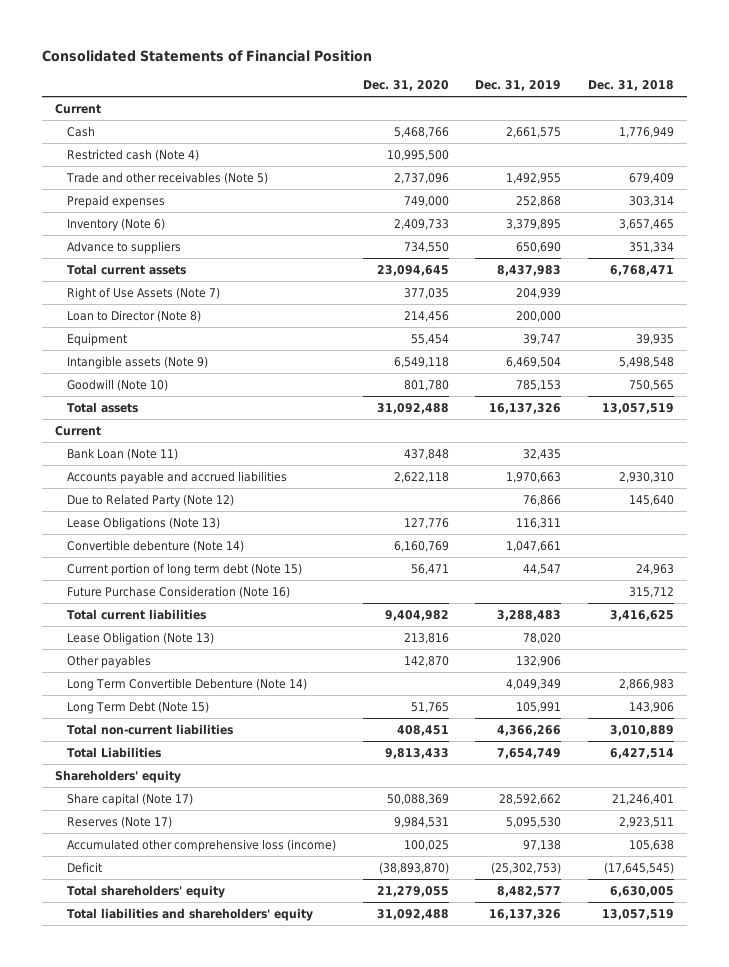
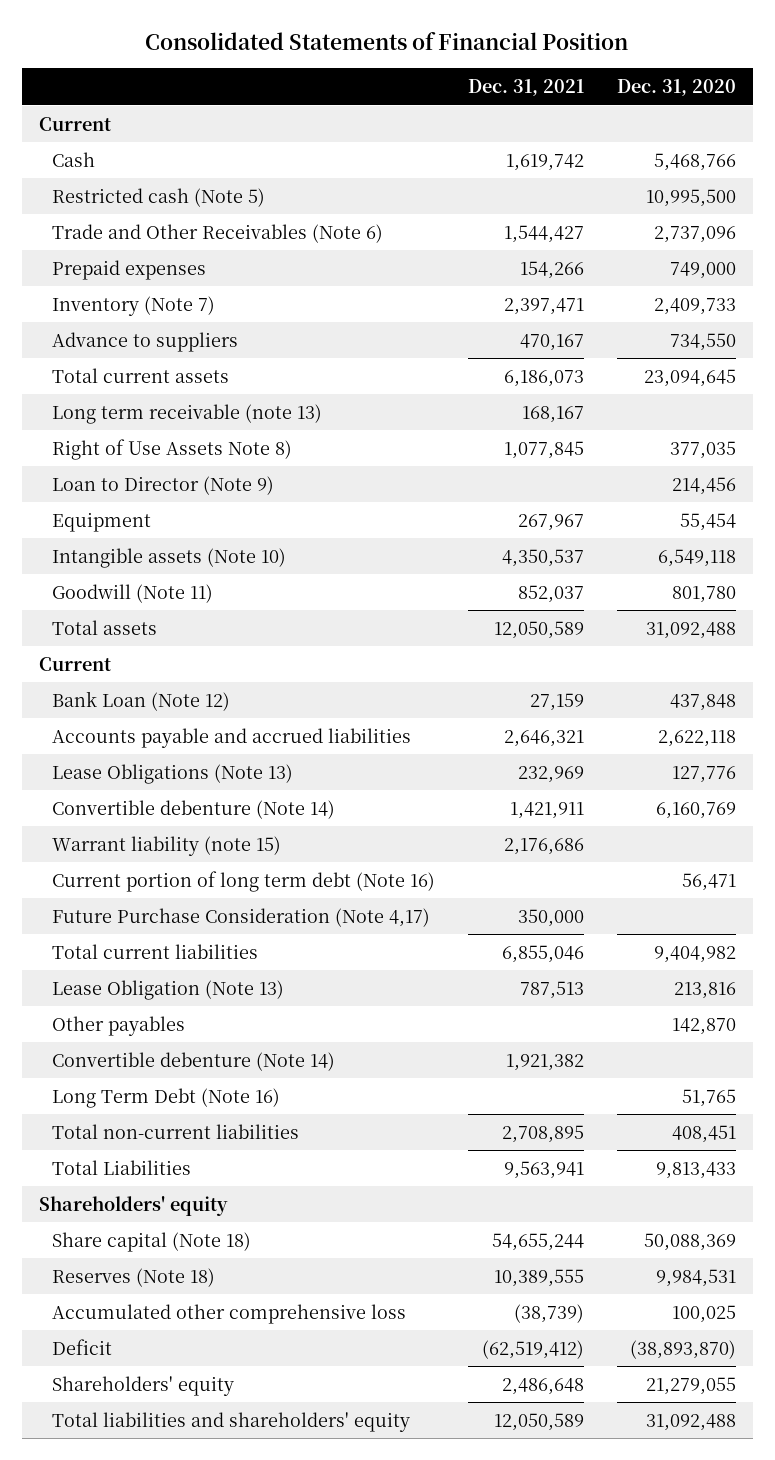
- | Dec. 31, 2020 | Dec. 31, 2019 | Dec. 31, 2018
+ | Dec. 31, 2021 | Dec. 31, 2020
- Restricted cash (Note 4) | 10,995,500 | |
- Trade and other receivables (Note 5) | 2,737,096 | 1,492,955 | 679,409
+ Restricted cash (Note 5) | | 10,995,500
+ Trade and Other Receivables (Note 6) | 1,544,427 | 2,737,096
- Inventory (Note 6) | 2,409,733 | 3,379,895 | 3,657,465
+ Inventory (Note 7) | 2,397,471 | 2,409,733
- Right of Use Assets (Note 7) | 377,035 | 204,939 |
- Loan to Director (Note 8) | 214,456 | 200,000 |
+ Long term receivable (note 13) | 168,167 |
+ Right of Use Assets Note 8) | 1,077,845 | 377,035
+ Loan to Director (Note 9) | | 214,456
- Intangible assets (Note 9) | 6,549,118 | 6,469,504 | 5,498,548
- Goodwill (Note 10) | 801,780 | 785,153 | 750,565
+ Intangible assets (Note 10) | 4,350,537 | 6,549,118
+ Goodwill (Note 11) | 852,037 | 801,780
- Bank Loan (Note 11) | 437,848 | 32,435 |
+ Bank Loan (Note 12) | 27,159 | 437,848
- Due to Related Party (Note 12) | | 76,866 | 145,640
- Current portion of long term debt (Note 15) | 56,471 | 44,547 | 24,963
- Future Purchase Consideration (Note 16) | | | 315,712
+ Warrant liability (note 15) | 2,176,686 |
+ Current portion of long term debt (Note 16) | | 56,471
+ Future Purchase Consideration (Note 4,17) | 350,000 |
- Long Term Convertible Debenture (Note 14) | | 4,049,349 | 2,866,983
- Long Term Debt (Note 15) | 51,765 | 105,991 | 143,906
+ Convertible debenture (Note 14) | 1,921,382 |
+ Long Term Debt (Note 16) | | 51,765
- Share capital (Note 17) | 50,088,369 | 28,592,662 | 21,246,401
- Reserves (Note 17) | 9,984,531 | 5,095,530 | 2,923,511
- Accumulated other comprehensive loss (income) | 100,025 | 97,138 | 105,638
+ Share capital (Note 18) | 54,655,244 | 50,088,369
+ Reserves (Note 18) | 10,389,555 | 9,984,531
+ Accumulated other comprehensive loss | (38,739) | 100,025
- Total shareholders' equity | 21,279,055 | 8,482,577 | 6,630,005
+ Shareholders' equity | 2,486,648 | 21,279,055

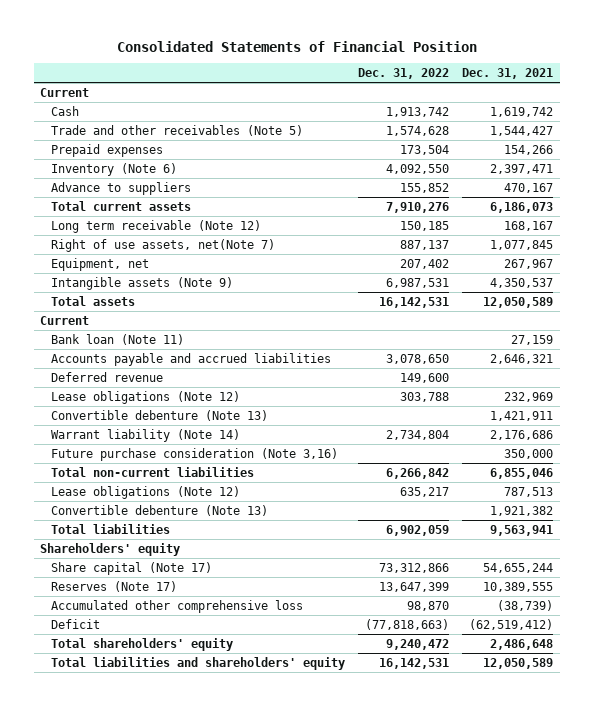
- | Dec. 31, 2021 | Dec. 31, 2020
+ | Dec. 31, 2022 | Dec. 31, 2021
- Restricted cash (Note 5) | | 10,995,500
- Trade and Other Receivables (Note 6) | 1,544,427 | 2,737,096
+ Trade and other receivables (Note 5) | 1,574,628 | 1,544,427
- Inventory (Note 7) | 2,397,471 | 2,409,733
+ Inventory (Note 6) | 4,092,550 | 2,397,471
- Long term receivable (note 13) | 168,167 |
- Right of Use Assets Note 8) | 1,077,845 | 377,035
- Loan to Director (Note 9) | | 214,456
- Equipment | 267,967 | 55,454
- Intangible assets (Note 10) | 4,350,537 | 6,549,118
- Goodwill (Note 11) | 852,037 | 801,780
+ Long term receivable (Note 12) | 150,185 | 168,167
+ Right of use assets, net(Note 7) | 887,137 | 1,077,845
+ Equipment, net | 207,402 | 267,967
+ Intangible assets (Note 9) | 6,987,531 | 4,350,537
- Bank Loan (Note 12) | 27,159 | 437,848
+ Bank loan (Note 11) | | 27,159
- Lease Obligations (Note 13) | 232,969 | 127,776
- Convertible debenture (Note 14) | 1,421,911 | 6,160,769
- Warrant liability (note 15) | 2,176,686 |
- Current portion of long term debt (Note 16) | | 56,471
- Future Purchase Consideration (Note 4,17) | 350,000 |
- Total current liabilities | 6,855,046 | 9,404,982
- Lease Obligation (Note 13) | 787,513 | 213,816
- Other payables | | 142,870
- Convertible debenture (Note 14) | 1,921,382 |
- Long Term Debt (Note 16) | | 51,765
- Total non-current liabilities | 2,708,895 | 408,451
- Total Liabilities | 9,563,941 | 9,813,433
+ Deferred revenue | 149,600 |
+ Lease obligations (Note 12) | 303,788 | 232,969
+ Convertible debenture (Note 13) | | 1,421,911
+ Warrant liability (Note 14) | 2,734,804 | 2,176,686
+ Future purchase consideration (Note 3,16) | | 350,000
+ Total non-current liabilities | 6,266,842 | 6,855,046
+ Lease obligations (Note 12) | 635,217 | 787,513
+ Convertible debenture (Note 13) | | 1,921,382
+ Total liabilities | 6,902,059 | 9,563,941
- Share capital (Note 18) | 54,655,244 | 50,088,369
- Reserves (Note 18) | 10,389,555 | 9,984,531
+ Share capital (Note 17) | 73,312,866 | 54,655,244
+ Reserves (Note 17) | 13,647,399 | 10,389,555
- Shareholders' equity | 2,486,648 | 21,279,055
+ Total shareholders' equity | 9,240,472 | 2,486,648

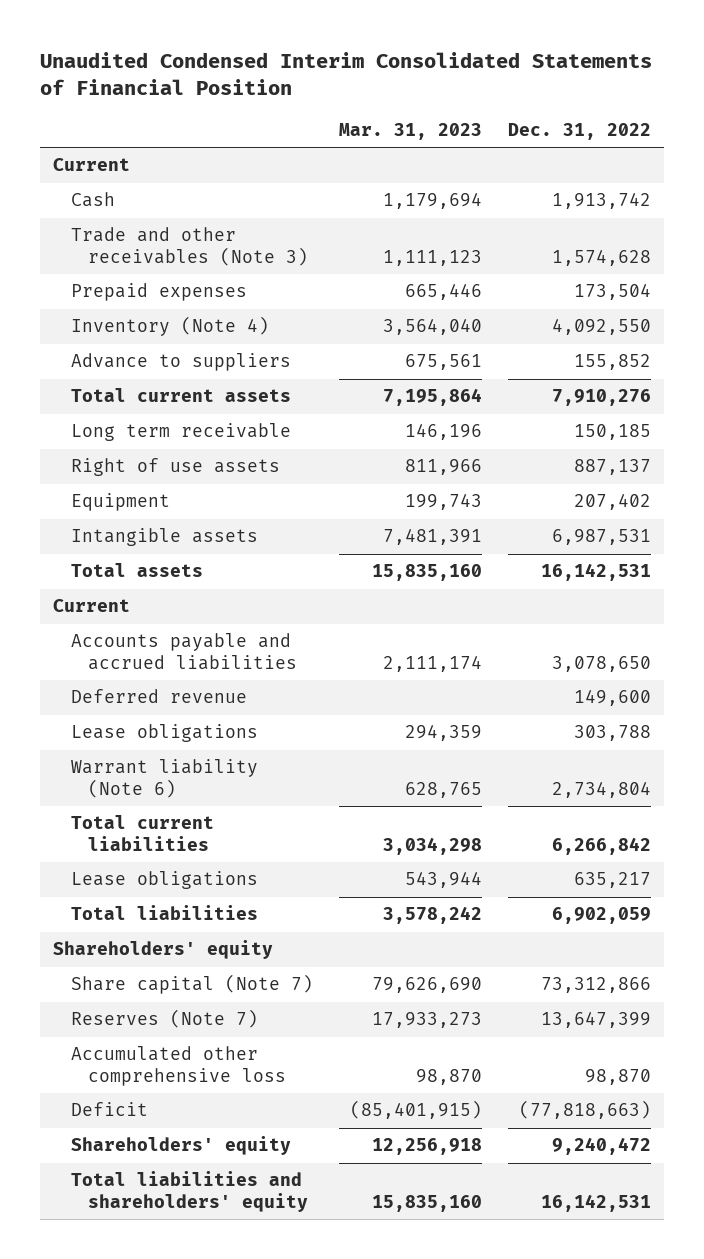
- Consolidated Statements of Financial Position
+ Unaudited Condensed Interim Consolidated Statements of Financial Position
- | Dec. 31, 2022 | Dec. 31, 2021
+ | Mar. 31, 2023 | Dec. 31, 2022
- Trade and other receivables (Note 5) | 1,574,628 | 1,544,427
+ Trade and other receivables (Note 3) | 1,111,123 | 1,574,628
- Inventory (Note 6) | 4,092,550 | 2,397,471
+ Inventory (Note 4) | 3,564,040 | 4,092,550
- Long term receivable (Note 12) | 150,185 | 168,167
- Right of use assets, net(Note 7) | 887,137 | 1,077,845
- Equipment, net | 207,402 | 267,967
- Intangible assets (Note 9) | 6,987,531 | 4,350,537
+ Long term receivable | 146,196 | 150,185
+ Right of use assets | 811,966 | 887,137
+ Equipment | 199,743 | 207,402
+ Intangible assets | 7,481,391 | 6,987,531
- Bank loan (Note 11) | | 27,159
- Lease obligations (Note 12) | 303,788 | 232,969
- Convertible debenture (Note 13) | | 1,421,911
- Warrant liability (Note 14) | 2,734,804 | 2,176,686
- Future purchase consideration (Note 3,16) | | 350,000
- Total non-current liabilities | 6,266,842 | 6,855,046
- Lease obligations (Note 12) | 635,217 | 787,513
- Convertible debenture (Note 13) | | 1,921,382
+ Lease obligations | 294,359 | 303,788
+ Warrant liability (Note 6) | 628,765 | 2,734,804
+ Total current liabilities | 3,034,298 | 6,266,842
+ Lease obligations | 543,944 | 635,217
- Share capital (Note 17) | 73,312,866 | 54,655,244
- Reserves (Note 17) | 13,647,399 | 10,389,555
+ Share capital (Note 7) | 79,626,690 | 73,312,866
+ Reserves (Note 7) | 17,933,273 | 13,647,399
- Total shareholders' equity | 9,240,472 | 2,486,648
+ Shareholders' equity | 12,256,918 | 9,240,472

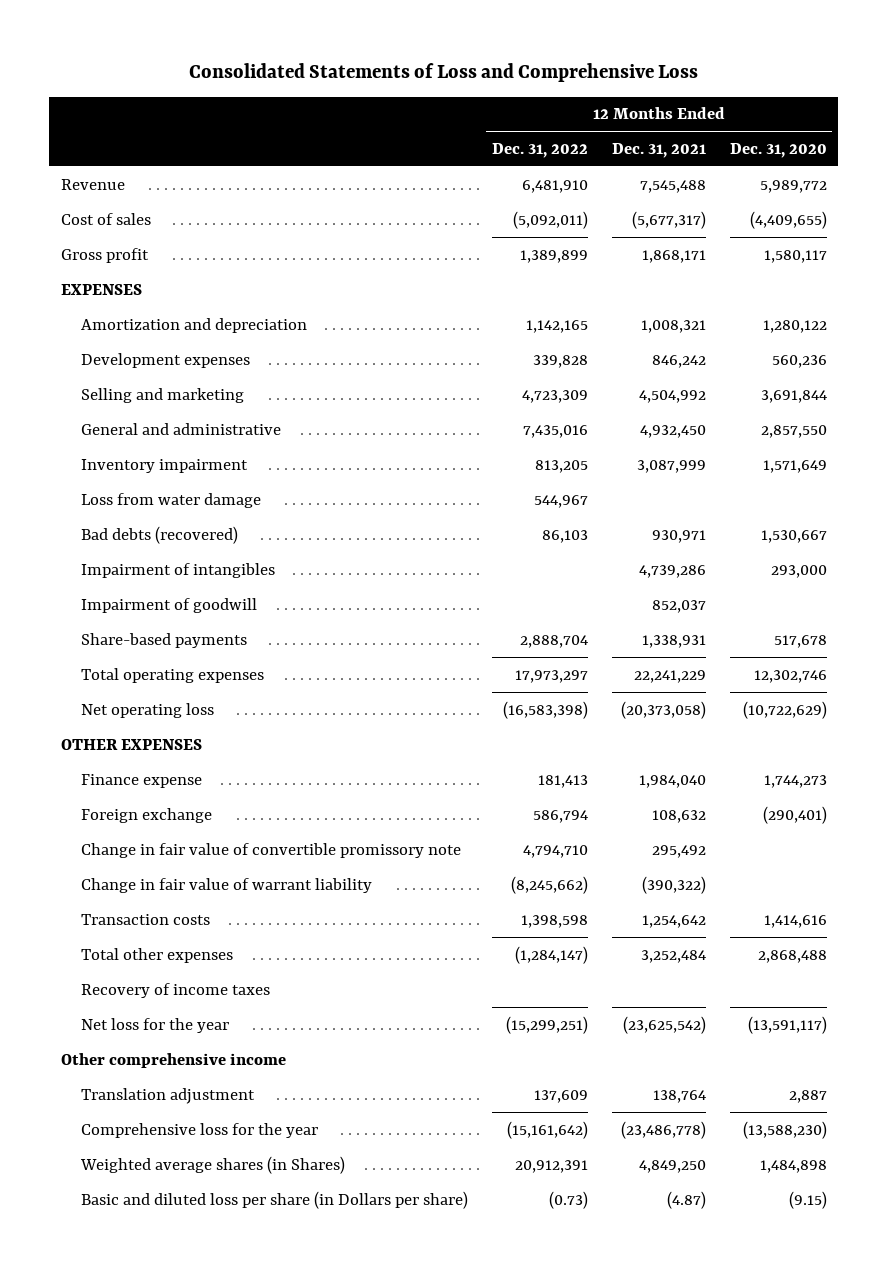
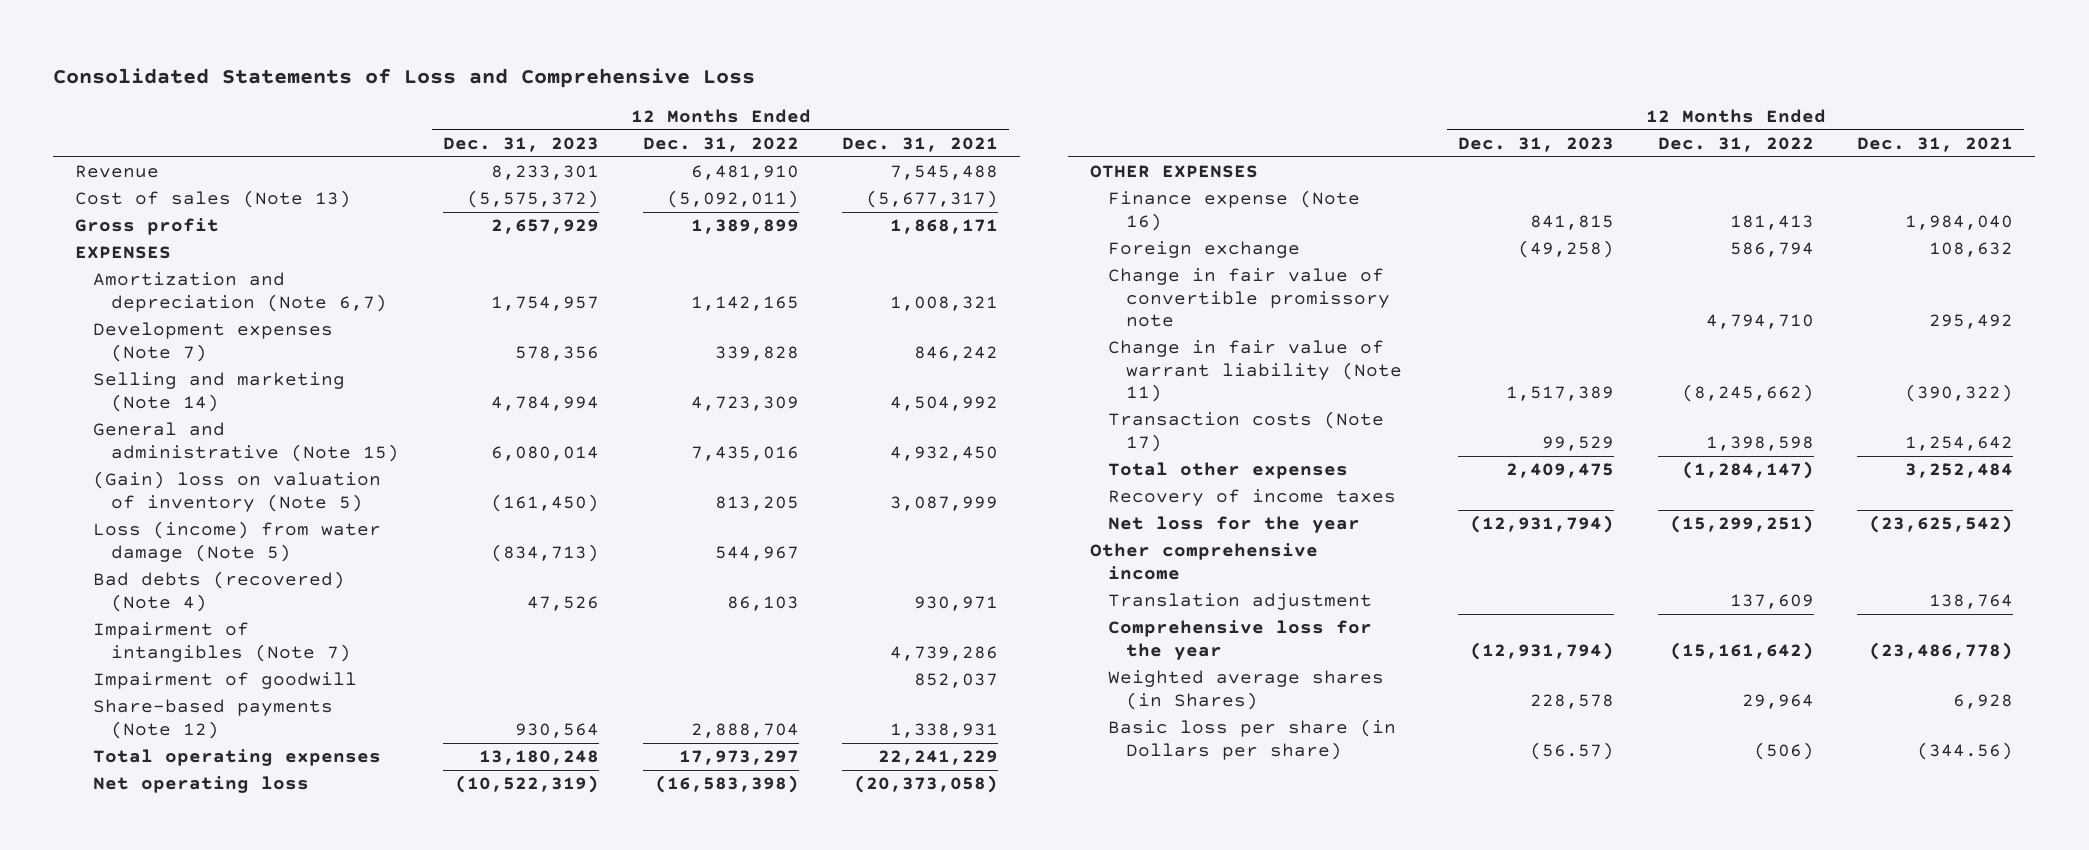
- | 12 Months Ended Dec. 31, 2022 | 12 Months Ended Dec. 31, 2021 | 12 Months Ended Dec. 31, 2020
+ | 12 Months Ended Dec. 31, 2023 | 12 Months Ended Dec. 31, 2022 | 12 Months Ended Dec. 31, 2021
- Cost of sales | (5,092,011) | (5,677,317) | (4,409,655)
+ Cost of sales (Note 13) | (5,575,372) | (5,092,011) | (5,677,317)
- Amortization and depreciation | 1,142,165 | 1,008,321 | 1,280,122
- Development expenses | 339,828 | 846,242 | 560,236
- Selling and marketing | 4,723,309 | 4,504,992 | 3,691,844
- General and administrative | 7,435,016 | 4,932,450 | 2,857,550
- Inventory impairment | 813,205 | 3,087,999 | 1,571,649
- Loss from water damage | 544,967 | |
- Bad debts (recovered) | 86,103 | 930,971 | 1,530,667
- Impairment of intangibles | | 4,739,286 | 293,000
+ Amortization and depreciation (Note 6,7) | 1,754,957 | 1,142,165 | 1,008,321
+ Development expenses (Note 7) | 578,356 | 339,828 | 846,242
+ Selling and marketing (Note 14) | 4,784,994 | 4,723,309 | 4,504,992
+ General and administrative (Note 15) | 6,080,014 | 7,435,016 | 4,932,450
+ (Gain) loss on valuation of inventory (Note 5) | (161,450) | 813,205 | 3,087,999
+ Loss (income) from water damage (Note 5) | (834,713) | 544,967 |
+ Bad debts (recovered) (Note 4) | 47,526 | 86,103 | 930,971
+ Impairment of intangibles (Note 7) | | | 4,739,286
- Share-based payments | 2,888,704 | 1,338,931 | 517,678
+ Share-based payments (Note 12) | 930,564 | 2,888,704 | 1,338,931
- Finance expense | 181,413 | 1,984,040 | 1,744,273
+ Finance expense (Note 16) | 841,815 | 181,413 | 1,984,040
- Change in fair value of warrant liability | (8,245,662) | (390,322) |
- Transaction costs | 1,398,598 | 1,254,642 | 1,414,616
+ Change in fair value of warrant liability (Note 11) | 1,517,389 | (8,245,662) | (390,322)
+ Transaction costs (Note 17) | 99,529 | 1,398,598 | 1,254,642
- Weighted average shares (in Shares) | 20,912,391 | 4,849,250 | 1,484,898
- Basic and diluted loss per share (in Dollars per share) | (0.73) | (4.87) | (9.15)
+ Weighted average shares (in Shares) | 228,578 | 29,964 | 6,928
+ Basic loss per share (in Dollars per share) | (56.57) | (506) | (344.56)

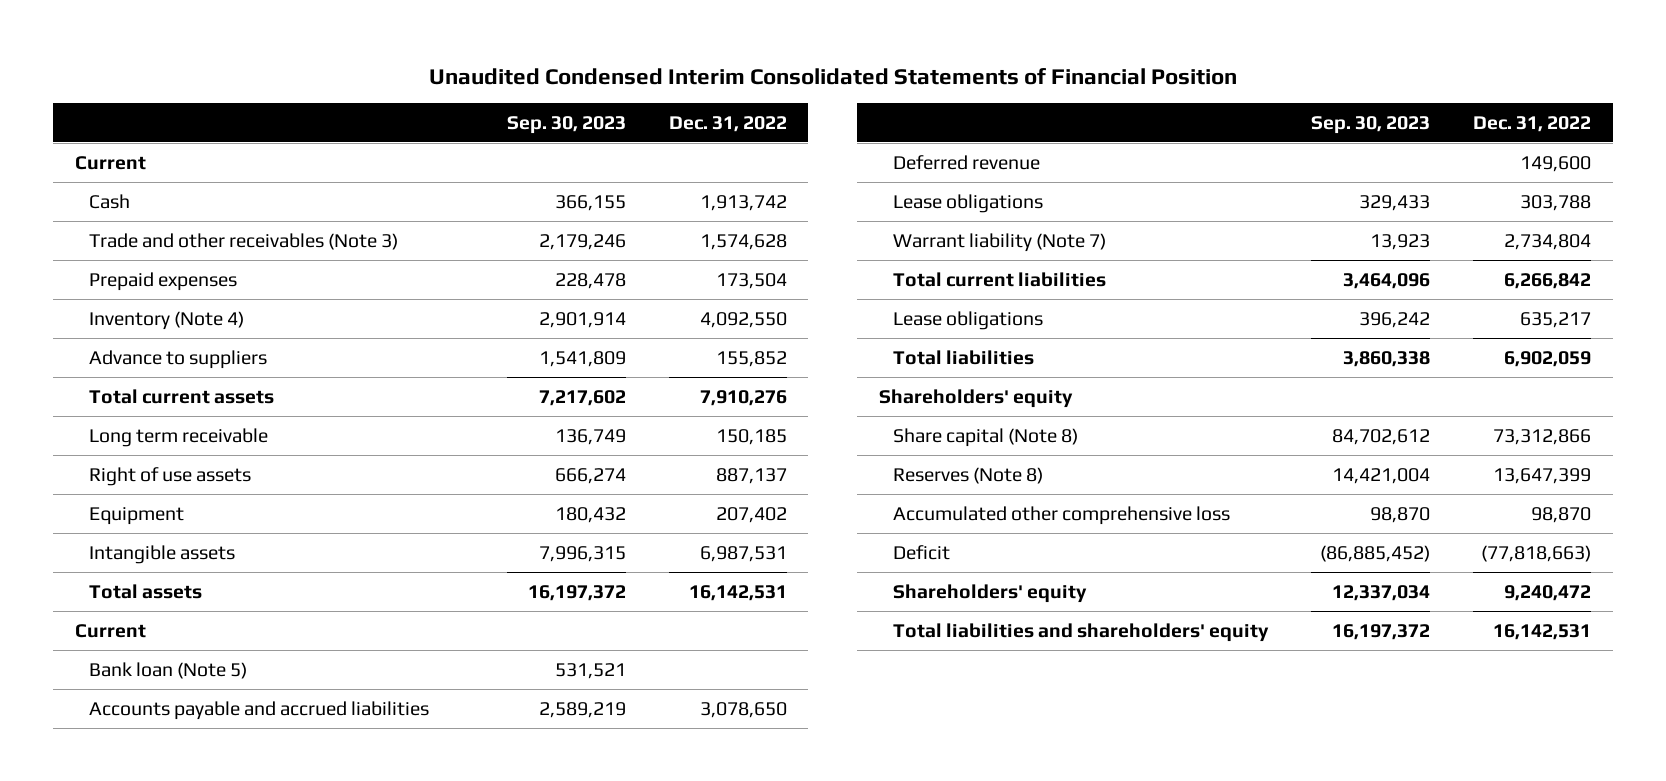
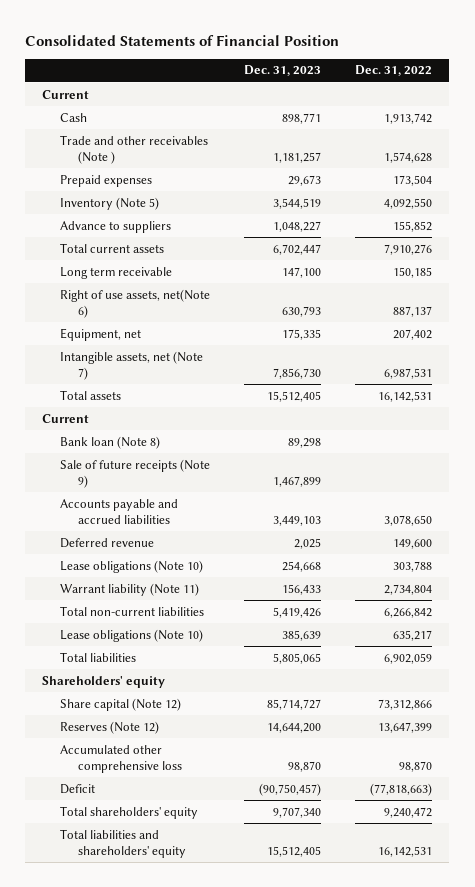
- Unaudited Condensed Interim Consolidated Statements of Financial Position
+ Consolidated Statements of Financial Position
- | Sep. 30, 2023 | Dec. 31, 2022
+ | Dec. 31, 2023 | Dec. 31, 2022
- Trade and other receivables (Note 3) | 2,179,246 | 1,574,628
+ Trade and other receivables (Note ) | 1,181,257 | 1,574,628
- Inventory (Note 4) | 2,901,914 | 4,092,550
+ Inventory (Note 5) | 3,544,519 | 4,092,550
- Right of use assets | 666,274 | 887,137
- Equipment | 180,432 | 207,402
- Intangible assets | 7,996,315 | 6,987,531
+ Right of use assets, net(Note 6) | 630,793 | 887,137
+ Equipment, net | 175,335 | 207,402
+ Intangible assets, net (Note 7) | 7,856,730 | 6,987,531
- Bank loan (Note 5) | 531,521 |
+ Bank loan (Note 8) | 89,298 |
+ Sale of future receipts (Note 9) | 1,467,899 |
- Lease obligations | 329,433 | 303,788
- Warrant liability (Note 7) | 13,923 | 2,734,804
- Total current liabilities | 3,464,096 | 6,266,842
- Lease obligations | 396,242 | 635,217
+ Lease obligations (Note 10) | 254,668 | 303,788
+ Warrant liability (Note 11) | 156,433 | 2,734,804
+ Total non-current liabilities | 5,419,426 | 6,266,842
+ Lease obligations (Note 10) | 385,639 | 635,217
- Share capital (Note 8) | 84,702,612 | 73,312,866
- Reserves (Note 8) | 14,421,004 | 13,647,399
+ Share capital (Note 12) | 85,714,727 | 73,312,866
+ Reserves (Note 12) | 14,644,200 | 13,647,399
- Shareholders' equity | 12,337,034 | 9,240,472
+ Total shareholders' equity | 9,707,340 | 9,240,472

